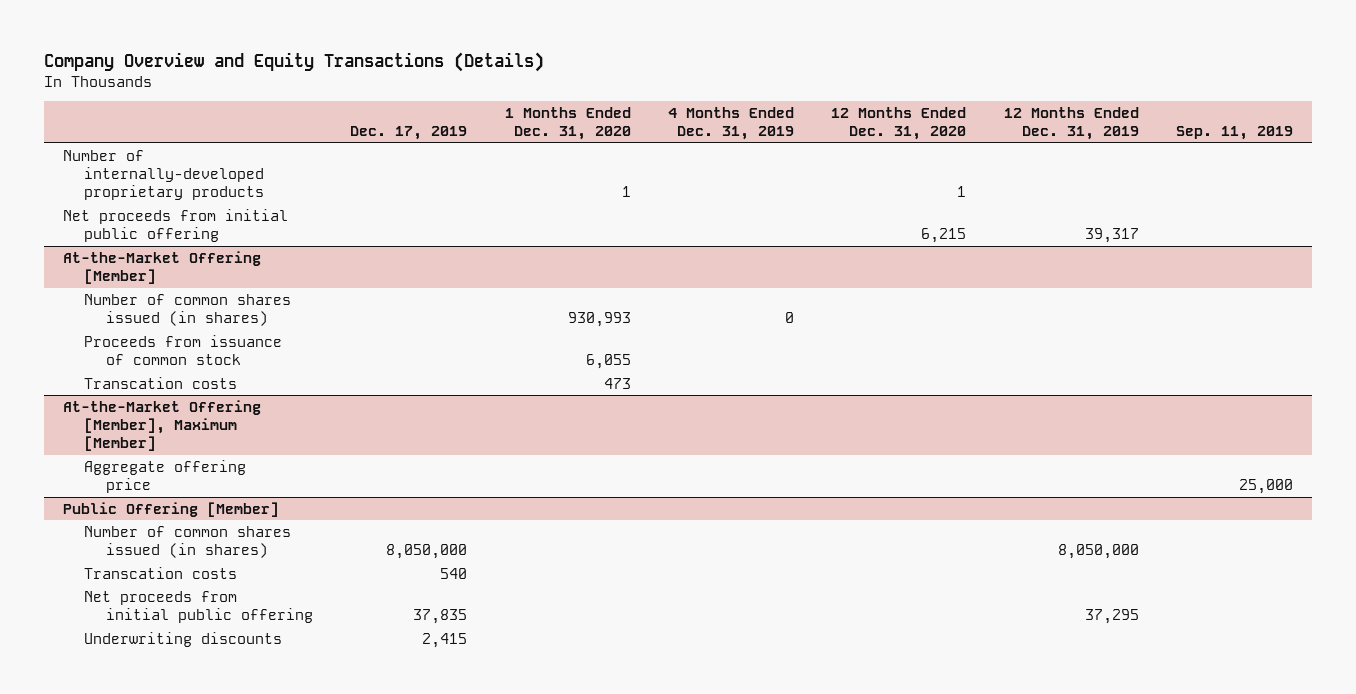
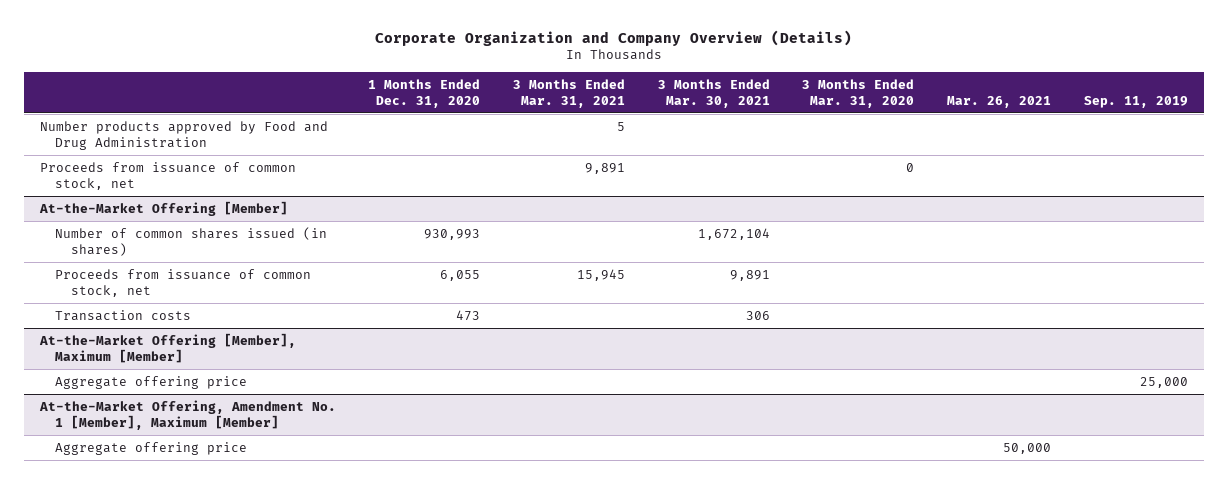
- Company Overview and Equity Transactions (Details)
+ Corporate Organization and Company Overview (Details)
- | Dec. 17, 2019 | 1 Months Ended Dec. 31, 2020 | 4 Months Ended Dec. 31, 2019 | 12 Months Ended Dec. 31, 2020 | 12 Months Ended Dec. 31, 2019 | Sep. 11, 2019
+ | 1 Months Ended Dec. 31, 2020 | 3 Months Ended Mar. 31, 2021 | 3 Months Ended Mar. 30, 2021 | 3 Months Ended Mar. 31, 2020 | Mar. 26, 2021 | Sep. 11, 2019
- Number of internally-developed proprietary products | | 1 | | 1 | |
- Net proceeds from initial public offering | | | | 6,215 | 39,317 |
+ Number products approved by Food and Drug Administration | | 5 | | | |
+ Proceeds from issuance of common stock, net | | 9,891 | | 0 | |
@ At-the-Market Offering [Member]
- Proceeds from issuance of common stock | | 6,055 | | | |
- Transcation costs | | 473 | | | |
+ Proceeds from issuance of common stock, net | 6,055 | 15,945 | 9,891 | | |
+ Transaction costs | 473 | | 306 | | |
- Public Offering [Member]
- Number of common shares issued (in shares) | 8,050,000 | | | | 8,050,000 |
- Transcation costs | 540 | | | | |
- Net proceeds from initial public offering | 37,835 | | | | 37,295 |
- Underwriting discounts | 2,415 | | | | |
+ At-the-Market Offering, Amendment No. 1 [Member], Maximum [Member]
+ Aggregate offering price | | | | | 50,000 |

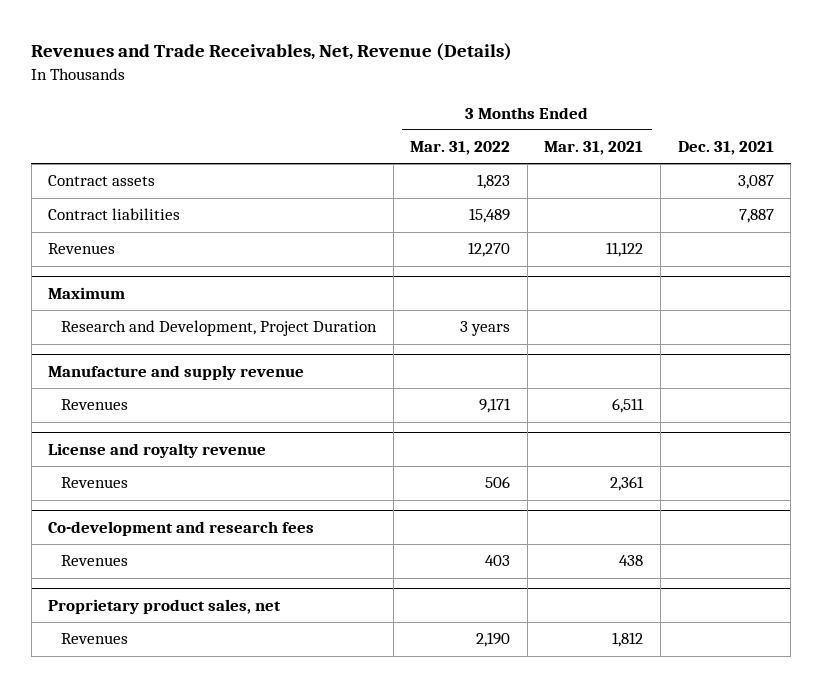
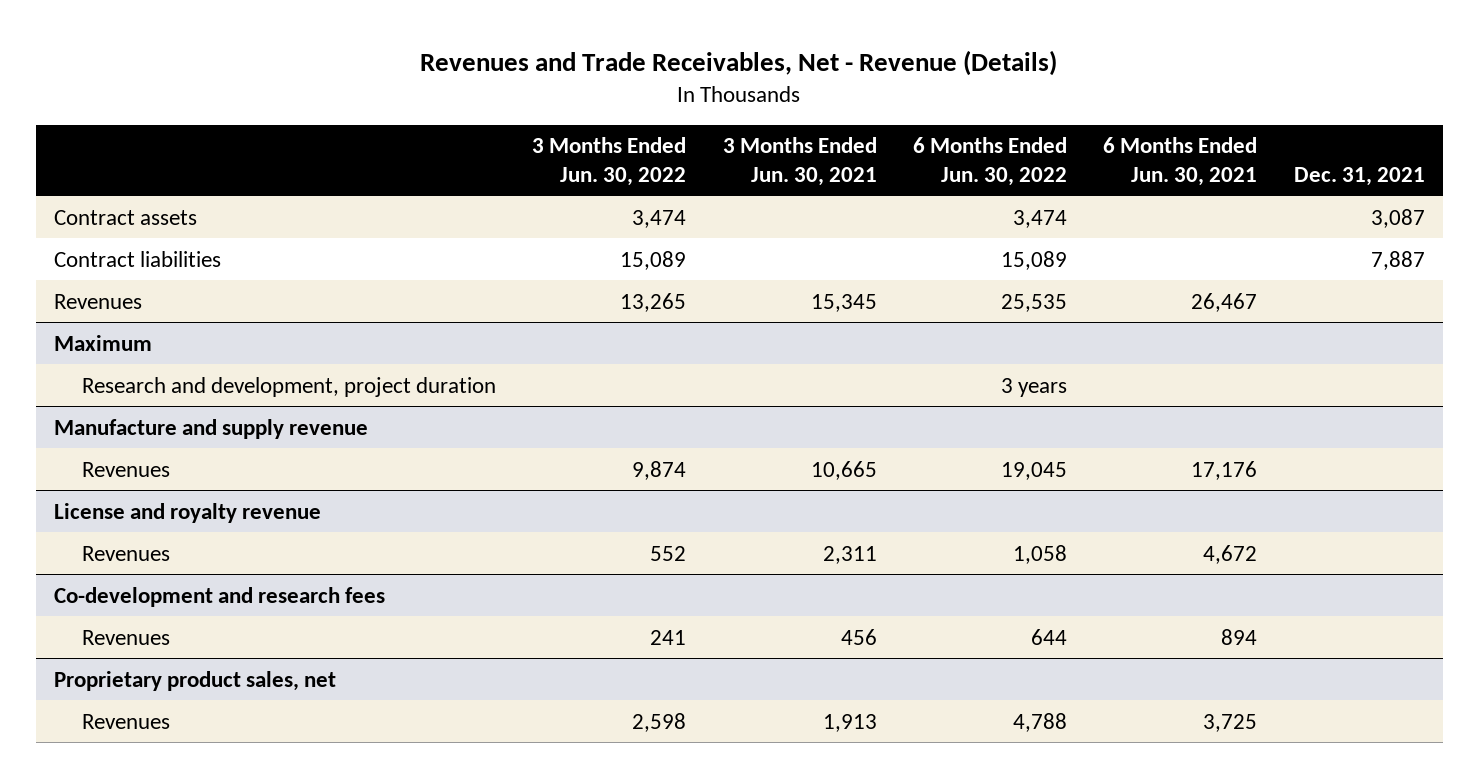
- Revenues and Trade Receivables, Net, Revenue (Details)
+ Revenues and Trade Receivables, Net - Revenue (Details)
- | 3 Months Ended Mar. 31, 2022 | 3 Months Ended Mar. 31, 2021 | Dec. 31, 2021
+ | 3 Months Ended Jun. 30, 2022 | 3 Months Ended Jun. 30, 2021 | 6 Months Ended Jun. 30, 2022 | 6 Months Ended Jun. 30, 2021 | Dec. 31, 2021
@ Maximum
- Research and Development, Project Duration | 3 years | |
+ Research and development, project duration | | | 3 years | |

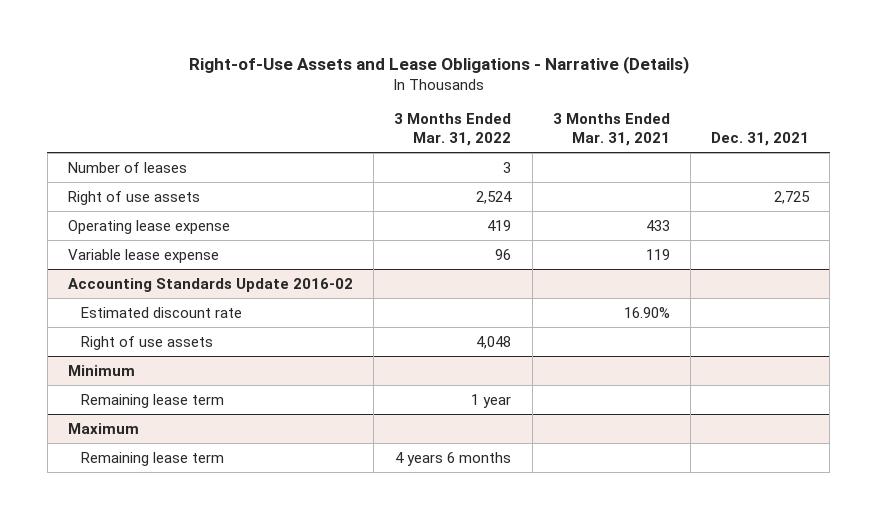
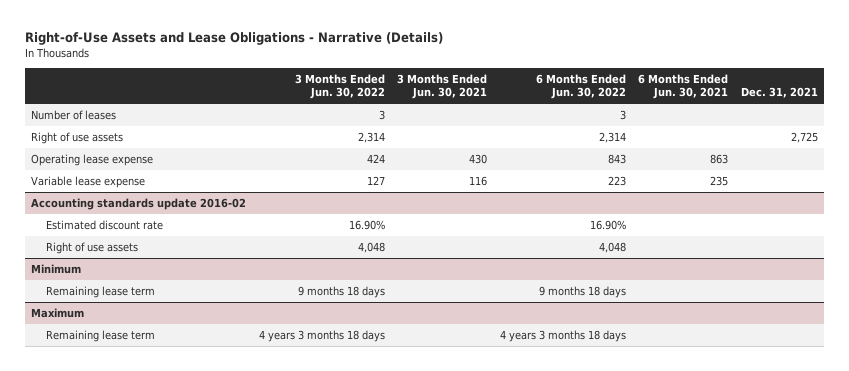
- | 3 Months Ended Mar. 31, 2022 | 3 Months Ended Mar. 31, 2021 | Dec. 31, 2021
+ | 3 Months Ended Jun. 30, 2022 | 3 Months Ended Jun. 30, 2021 | 6 Months Ended Jun. 30, 2022 | 6 Months Ended Jun. 30, 2021 | Dec. 31, 2021
- Accounting Standards Update 2016-02
+ Accounting standards update 2016-02

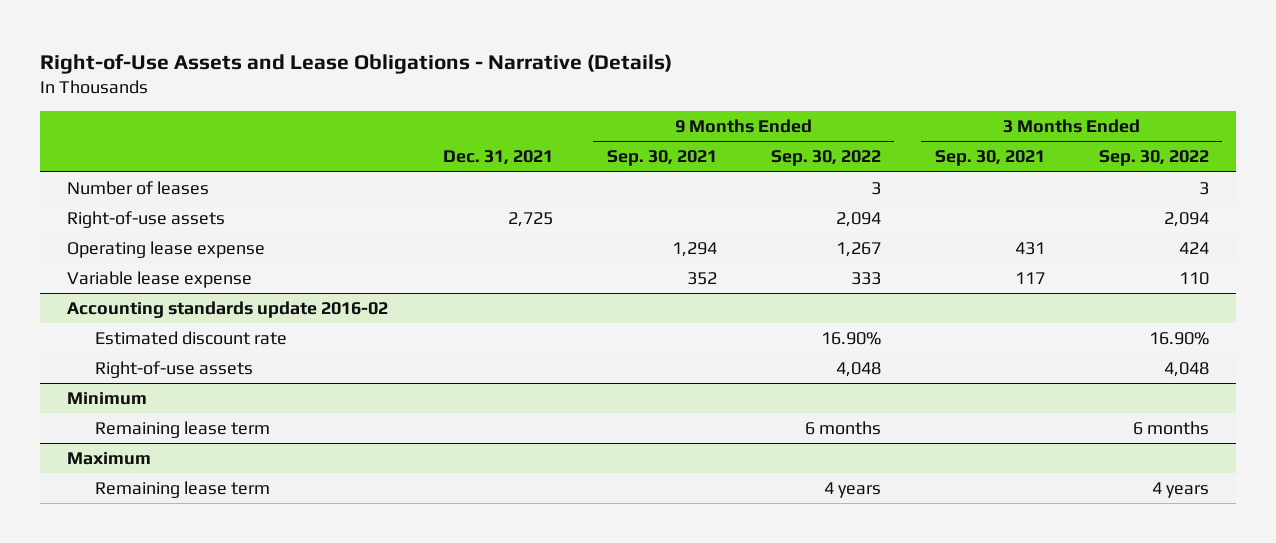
- | 3 Months Ended Jun. 30, 2022 | 3 Months Ended Jun. 30, 2021 | 6 Months Ended Jun. 30, 2022 | 6 Months Ended Jun. 30, 2021 | Dec. 31, 2021
+ | Dec. 31, 2021 | 9 Months Ended Sep. 30, 2021 | 9 Months Ended Sep. 30, 2022 | 3 Months Ended Sep. 30, 2021 | 3 Months Ended Sep. 30, 2022
- Right of use assets | 2,314 | | 2,314 | | 2,725
+ Right-of-use assets | 2,725 | | 2,094 | | 2,094
@ Accounting standards update 2016-02
- Right of use assets | 4,048 | | 4,048 | |
+ Right-of-use assets | | | 4,048 | | 4,048

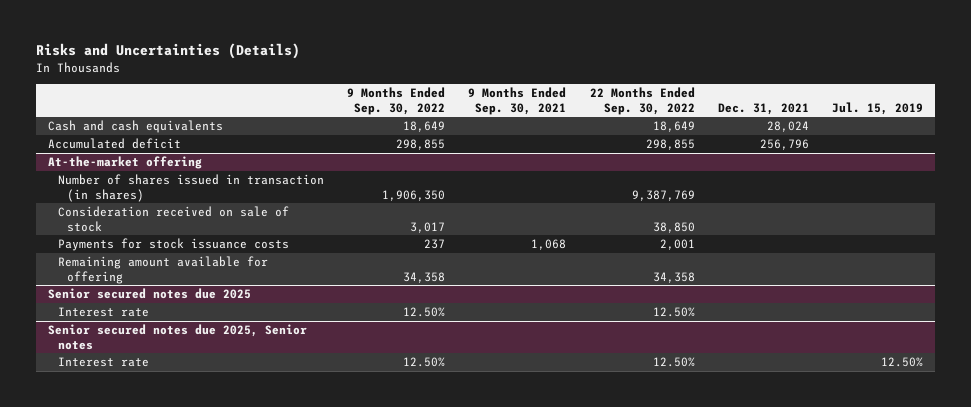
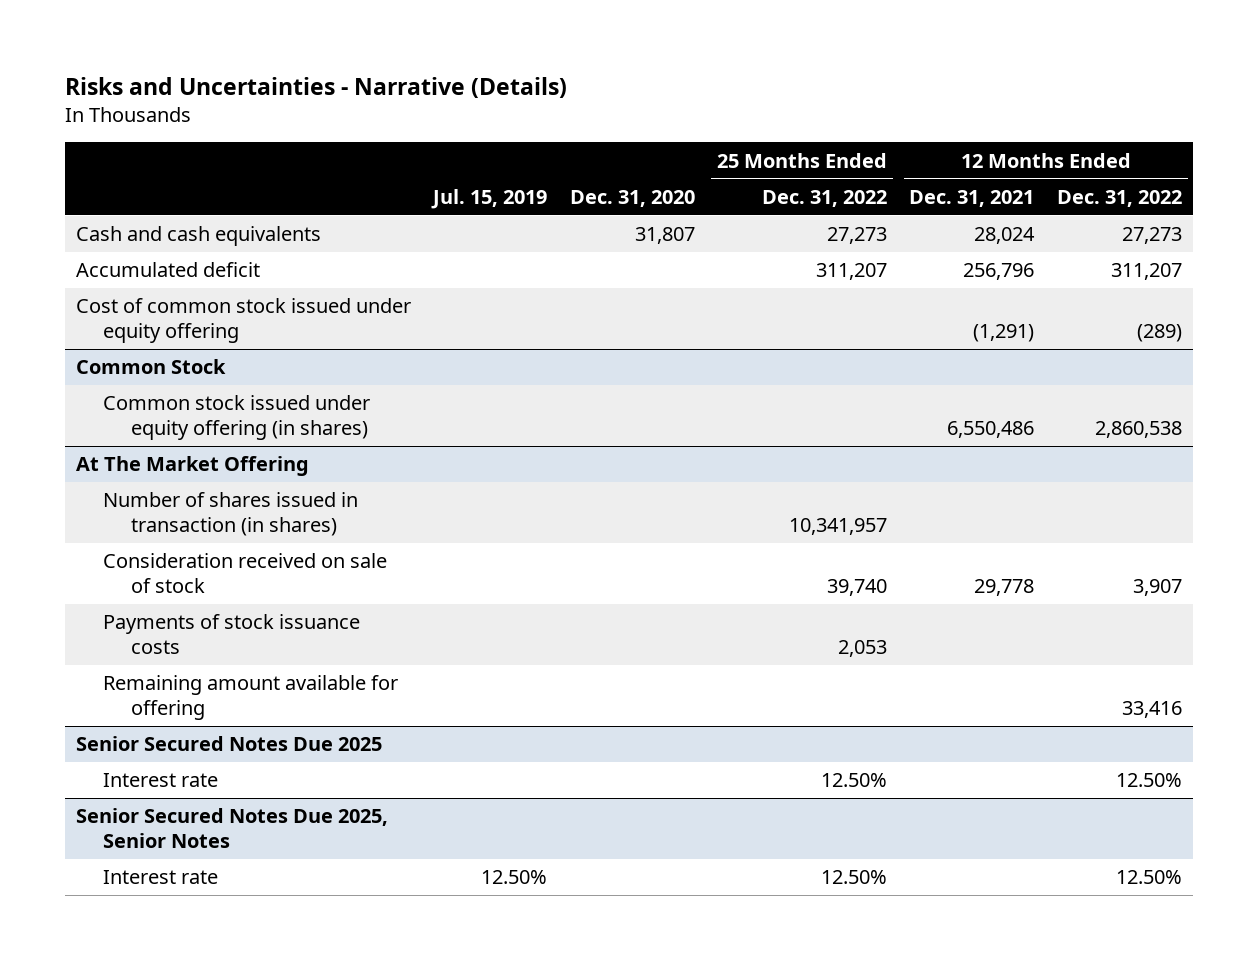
- Risks and Uncertainties (Details)
+ Risks and Uncertainties - Narrative (Details)
- | 9 Months Ended Sep. 30, 2022 | 9 Months Ended Sep. 30, 2021 | 22 Months Ended Sep. 30, 2022 | Dec. 31, 2021 | Jul. 15, 2019
+ | Jul. 15, 2019 | Dec. 31, 2020 | 25 Months Ended Dec. 31, 2022 | 12 Months Ended Dec. 31, 2021 | 12 Months Ended Dec. 31, 2022
- At-the-market offering
+ Cost of common stock issued under equity offering | | | | (1,291) | (289)
+ Common Stock
+ Common stock issued under equity offering (in shares) | | | | 6,550,486 | 2,860,538
+ At The Market Offering
- Payments for stock issuance costs | 237 | 1,068 | 2,001 | |
+ Payments of stock issuance costs | | | 2,053 | |
- Senior secured notes due 2025
+ Senior Secured Notes Due 2025
- Senior secured notes due 2025, Senior notes
+ Senior Secured Notes Due 2025, Senior Notes

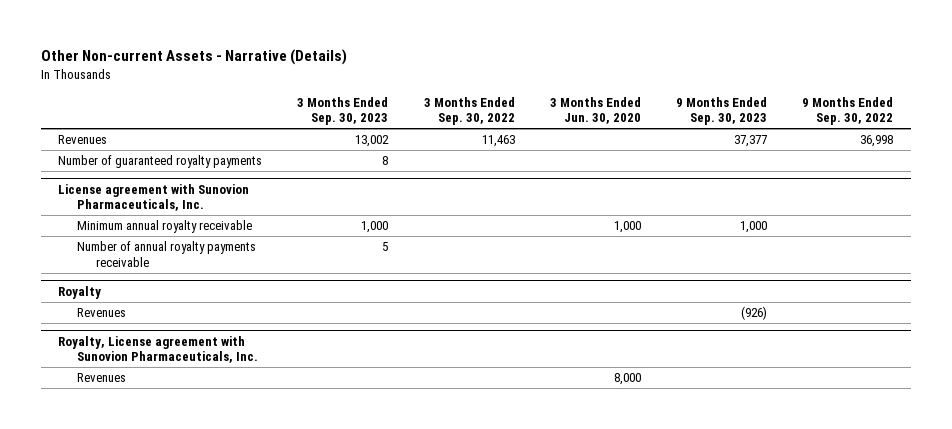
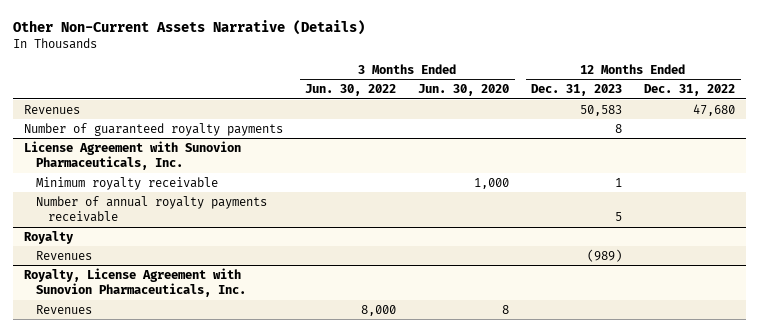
- Other Non-current Assets - Narrative (Details)
+ Other Non-Current Assets Narrative (Details)
- | 3 Months Ended Sep. 30, 2023 | 3 Months Ended Sep. 30, 2022 | 3 Months Ended Jun. 30, 2020 | 9 Months Ended Sep. 30, 2023 | 9 Months Ended Sep. 30, 2022
+ | 3 Months Ended Jun. 30, 2022 | 3 Months Ended Jun. 30, 2020 | 12 Months Ended Dec. 31, 2023 | 12 Months Ended Dec. 31, 2022
- License agreement with Sunovion Pharmaceuticals, Inc.
- Minimum annual royalty receivable | 1,000 | | 1,000 | 1,000 |
+ License Agreement with Sunovion Pharmaceuticals, Inc.
+ Minimum royalty receivable | | 1,000 | 1 |
- Royalty, License agreement with Sunovion Pharmaceuticals, Inc.
- Revenues | | | 8,000 | |
+ Royalty, License Agreement with Sunovion Pharmaceuticals, Inc.
+ Revenues | 8,000 | 8 | |

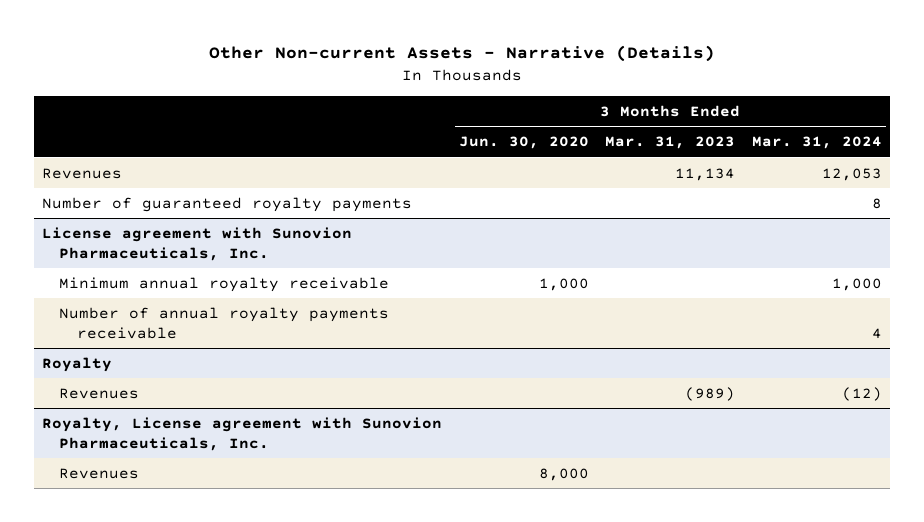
- Other Non-Current Assets Narrative (Details)
+ Other Non-current Assets - Narrative (Details)
- | 3 Months Ended Jun. 30, 2022 | 3 Months Ended Jun. 30, 2020 | 12 Months Ended Dec. 31, 2023 | 12 Months Ended Dec. 31, 2022
+ | 3 Months Ended Jun. 30, 2020 | 3 Months Ended Mar. 31, 2023 | 3 Months Ended Mar. 31, 2024
- License Agreement with Sunovion Pharmaceuticals, Inc.
- Minimum royalty receivable | | 1,000 | 1 |
+ License agreement with Sunovion Pharmaceuticals, Inc.
+ Minimum annual royalty receivable | 1,000 | | 1,000
- Royalty, License Agreement with Sunovion Pharmaceuticals, Inc.
- Revenues | 8,000 | 8 | |
+ Royalty, License agreement with Sunovion Pharmaceuticals, Inc.
+ Revenues | 8,000 | |

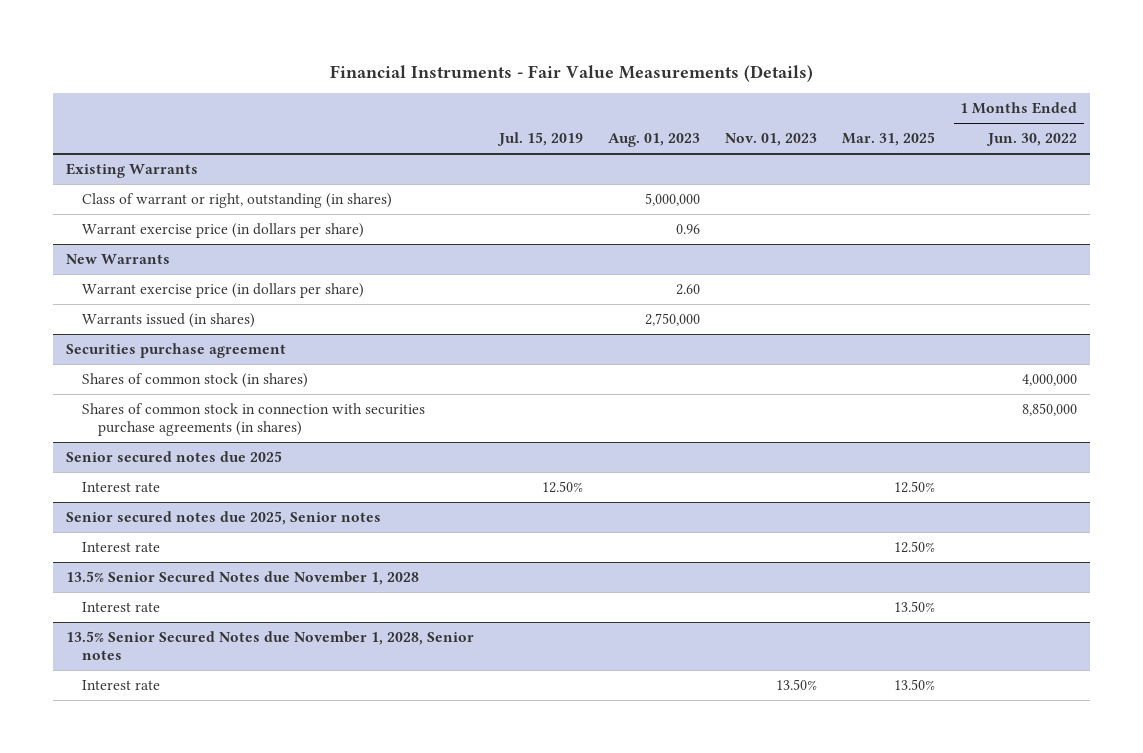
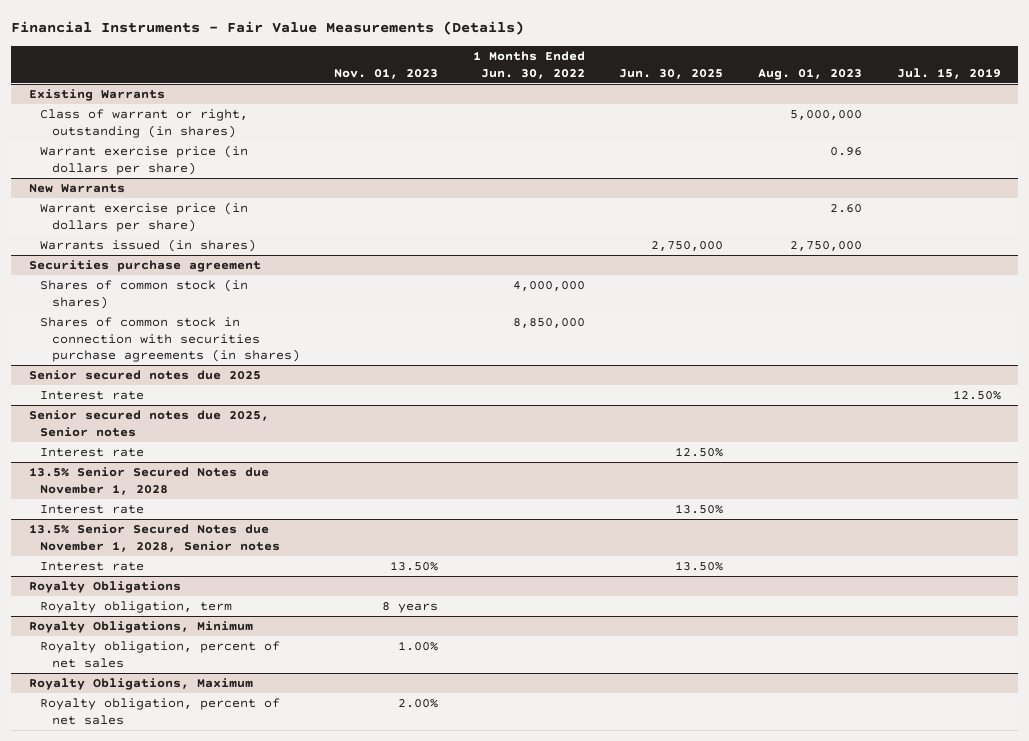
- | Jul. 15, 2019 | Aug. 01, 2023 | Nov. 01, 2023 | Mar. 31, 2025 | 1 Months Ended Jun. 30, 2022
+ | Nov. 01, 2023 | 1 Months Ended Jun. 30, 2022 | Jun. 30, 2025 | Aug. 01, 2023 | Jul. 15, 2019
+ Royalty Obligations
+ Royalty obligation, term | 8 years | | | |
+ Royalty Obligations, Minimum
+ Royalty obligation, percent of net sales | 1.00% | | | |
+ Royalty Obligations, Maximum
+ Royalty obligation, percent of net sales | 2.00% | | | |

